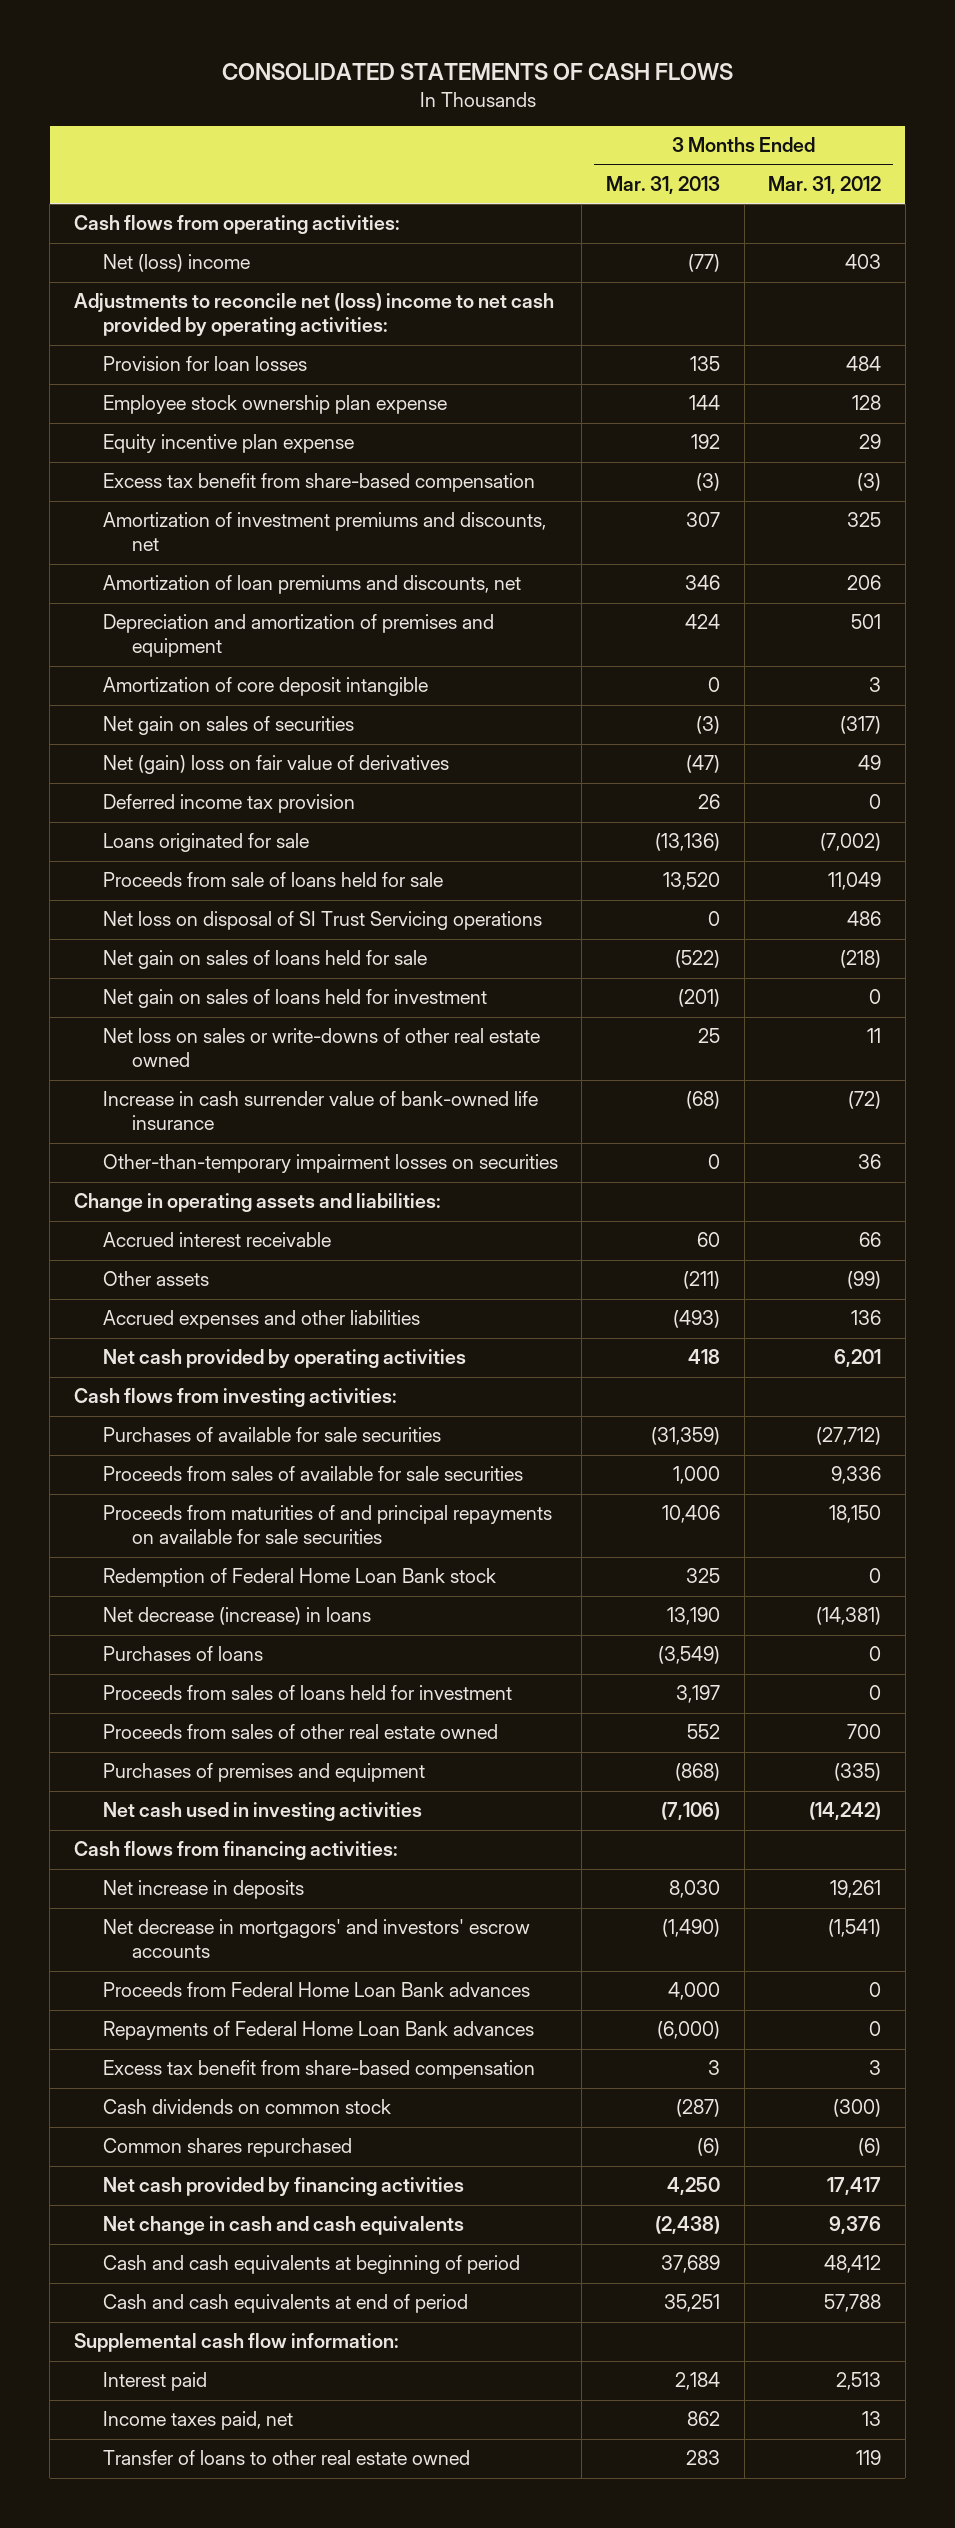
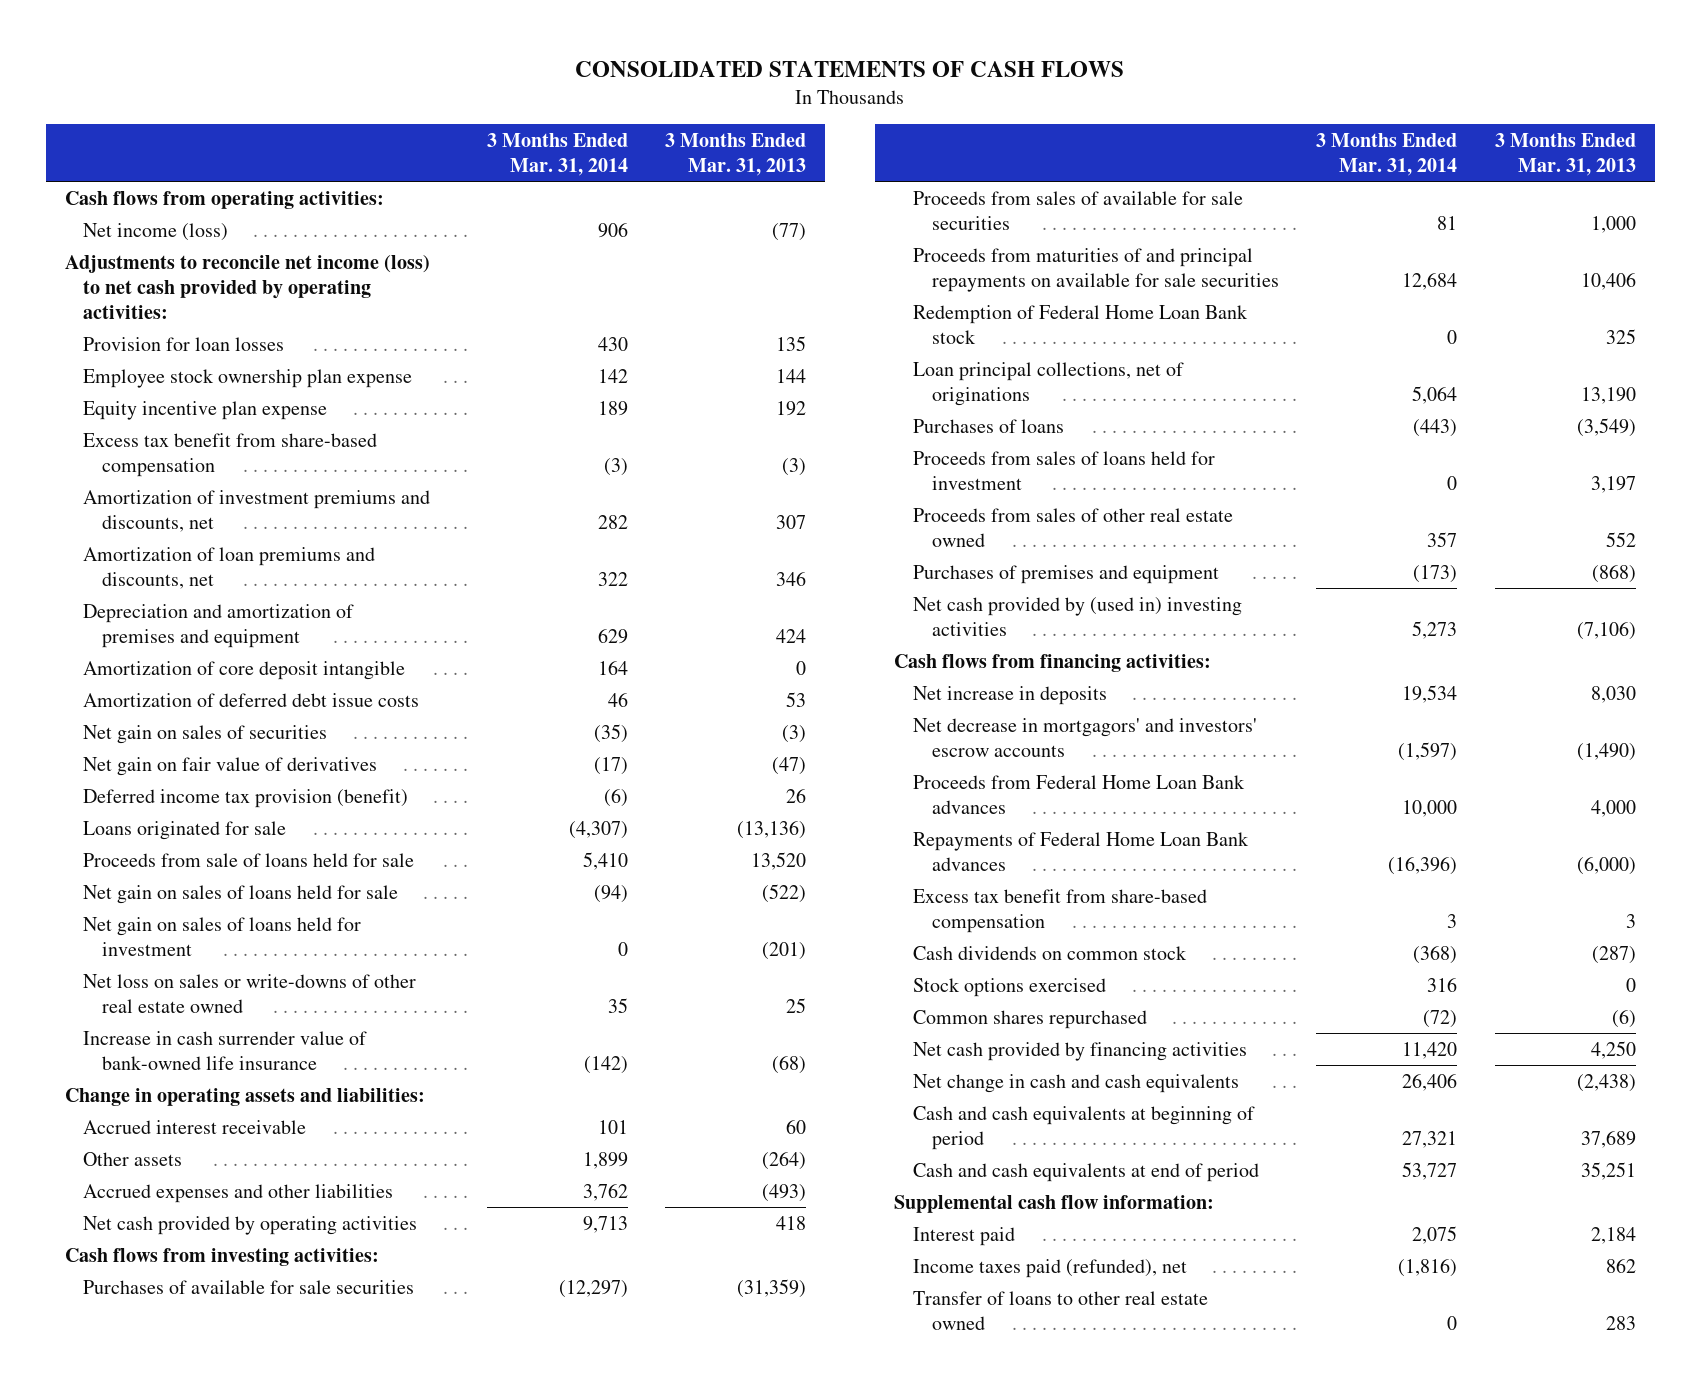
- | 3 Months Ended Mar. 31, 2013 | 3 Months Ended Mar. 31, 2012
+ | 3 Months Ended Mar. 31, 2014 | 3 Months Ended Mar. 31, 2013
- Net (loss) income | (77) | 403
- Adjustments to reconcile net (loss) income to net cash provided by operating activities:
+ Net income (loss) | 906 | (77)
+ Adjustments to reconcile net income (loss) to net cash provided by operating activities:
+ Amortization of deferred debt issue costs | 46 | 53
- Net (gain) loss on fair value of derivatives | (47) | 49
- Deferred income tax provision | 26 | 0
+ Net gain on fair value of derivatives | (17) | (47)
+ Deferred income tax provision (benefit) | (6) | 26
- Net loss on disposal of SI Trust Servicing operations | 0 | 486
- Other-than-temporary impairment losses on securities | 0 | 36
- Other assets | (211) | (99)
+ Other assets | 1,899 | (264)
- Net decrease (increase) in loans | 13,190 | (14,381)
+ Loan principal collections, net of originations | 5,064 | 13,190
- Net cash used in investing activities | (7,106) | (14,242)
+ Net cash provided by (used in) investing activities | 5,273 | (7,106)
+ Stock options exercised | 316 | 0
- Income taxes paid, net | 862 | 13
+ Income taxes paid (refunded), net | (1,816) | 862

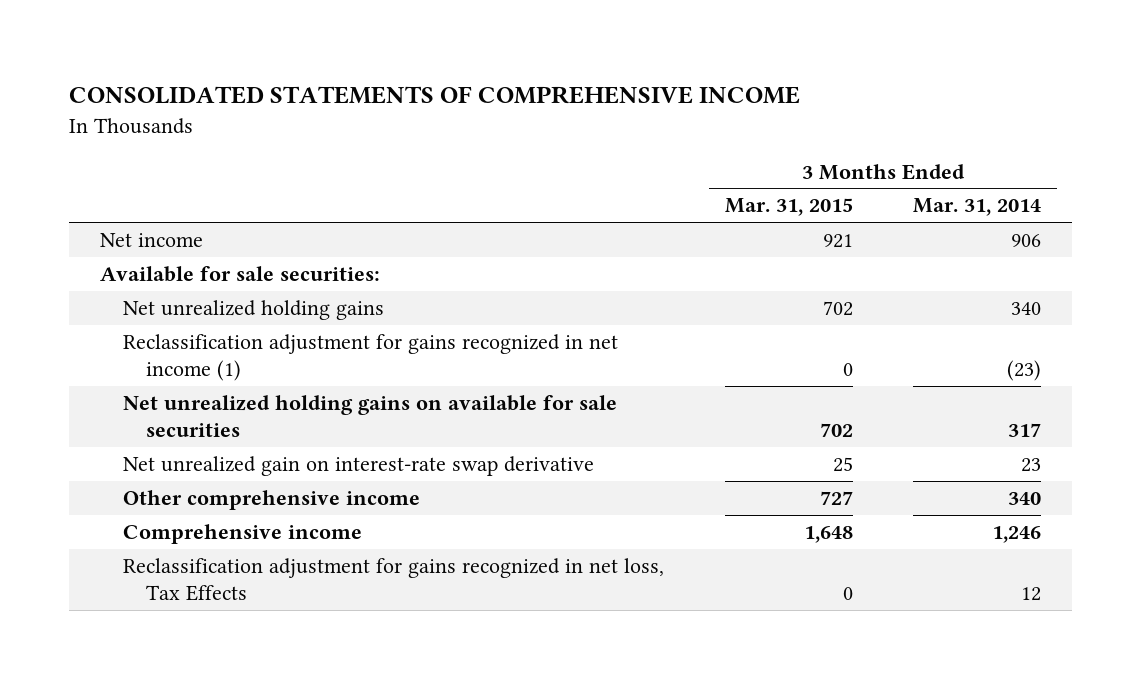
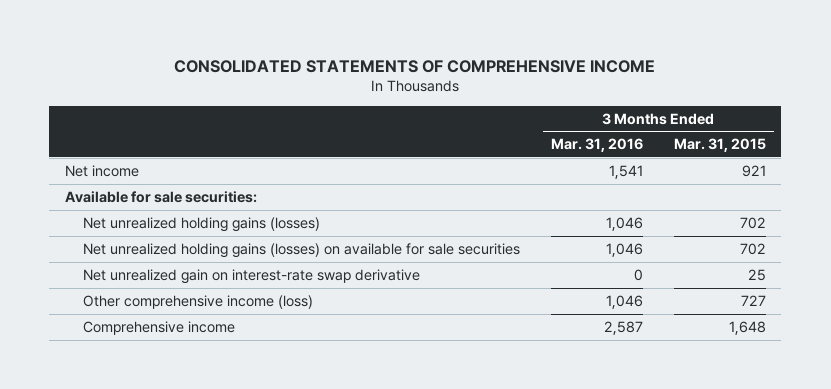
- | 3 Months Ended Mar. 31, 2015 | 3 Months Ended Mar. 31, 2014
+ | 3 Months Ended Mar. 31, 2016 | 3 Months Ended Mar. 31, 2015
- Net unrealized holding gains | 702 | 340
- Reclassification adjustment for gains recognized in net income (1) | 0 | (23)
- Net unrealized holding gains on available for sale securities | 702 | 317
+ Net unrealized holding gains (losses) | 1,046 | 702
+ Net unrealized holding gains (losses) on available for sale securities | 1,046 | 702
- Other comprehensive income | 727 | 340
+ Other comprehensive income (loss) | 1,046 | 727
- Reclassification adjustment for gains recognized in net loss, Tax Effects | 0 | 12

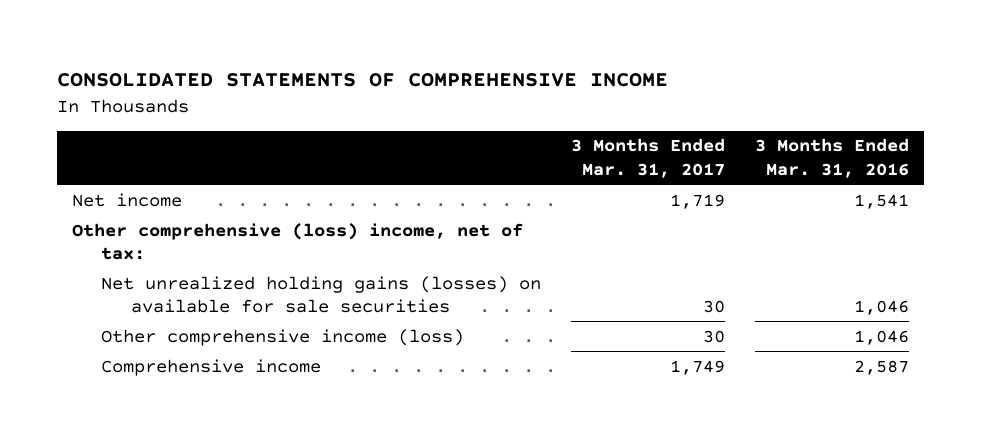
- | 3 Months Ended Mar. 31, 2016 | 3 Months Ended Mar. 31, 2015
+ | 3 Months Ended Mar. 31, 2017 | 3 Months Ended Mar. 31, 2016
- Available for sale securities:
- Net unrealized holding gains (losses) | 1,046 | 702
+ Other comprehensive (loss) income, net of tax:
- Net unrealized gain on interest-rate swap derivative | 0 | 25

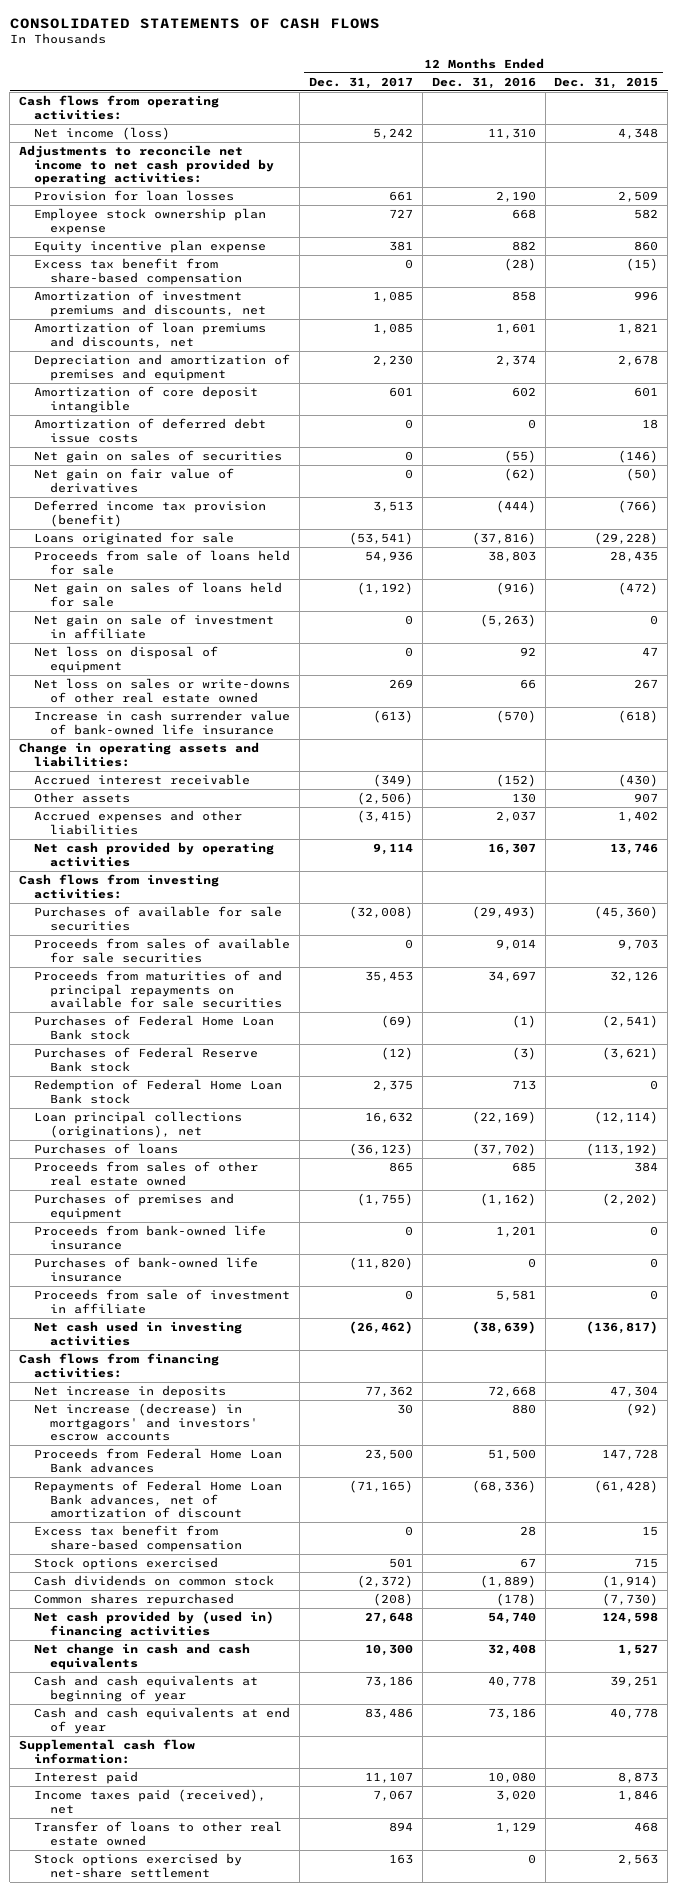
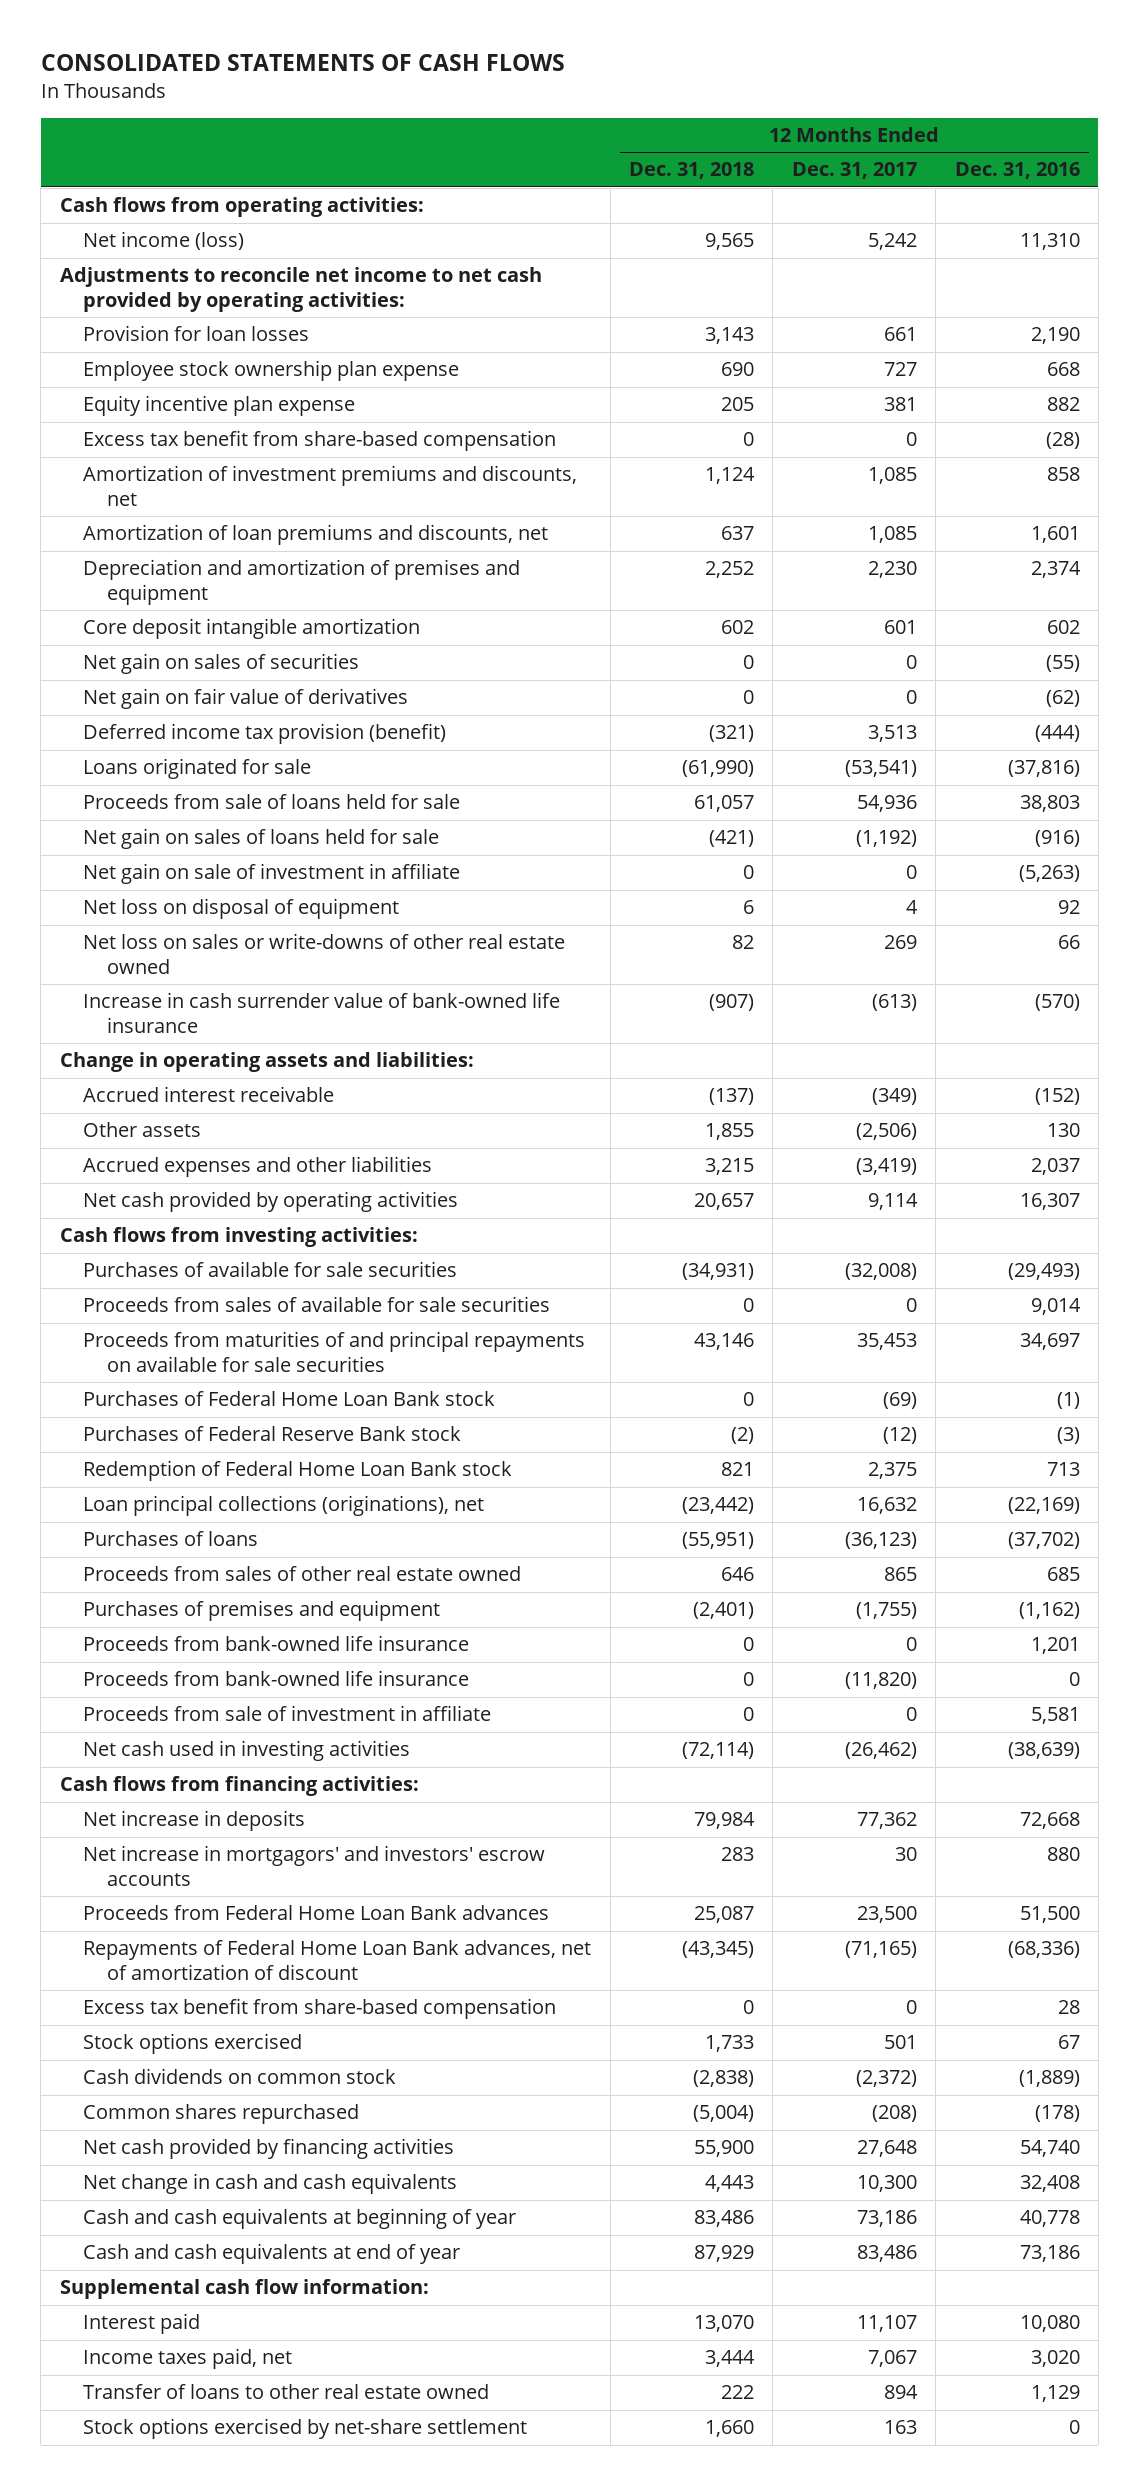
- | 12 Months Ended Dec. 31, 2017 | 12 Months Ended Dec. 31, 2016 | 12 Months Ended Dec. 31, 2015
+ | 12 Months Ended Dec. 31, 2018 | 12 Months Ended Dec. 31, 2017 | 12 Months Ended Dec. 31, 2016
- Amortization of core deposit intangible | 601 | 602 | 601
- Amortization of deferred debt issue costs | 0 | 0 | 18
+ Core deposit intangible amortization | 602 | 601 | 602
- Net loss on disposal of equipment | 0 | 92 | 47
+ Net loss on disposal of equipment | 6 | 4 | 92
- Accrued expenses and other liabilities | (3,415) | 2,037 | 1,402
+ Accrued expenses and other liabilities | 3,215 | (3,419) | 2,037
- Purchases of bank-owned life insurance | (11,820) | 0 | 0
+ Proceeds from bank-owned life insurance | 0 | (11,820) | 0
- Net increase (decrease) in mortgagors' and investors' escrow accounts | 30 | 880 | (92)
+ Net increase in mortgagors' and investors' escrow accounts | 283 | 30 | 880
- Net cash provided by (used in) financing activities | 27,648 | 54,740 | 124,598
+ Net cash provided by financing activities | 55,900 | 27,648 | 54,740
- Income taxes paid (received), net | 7,067 | 3,020 | 1,846
+ Income taxes paid, net | 3,444 | 7,067 | 3,020

